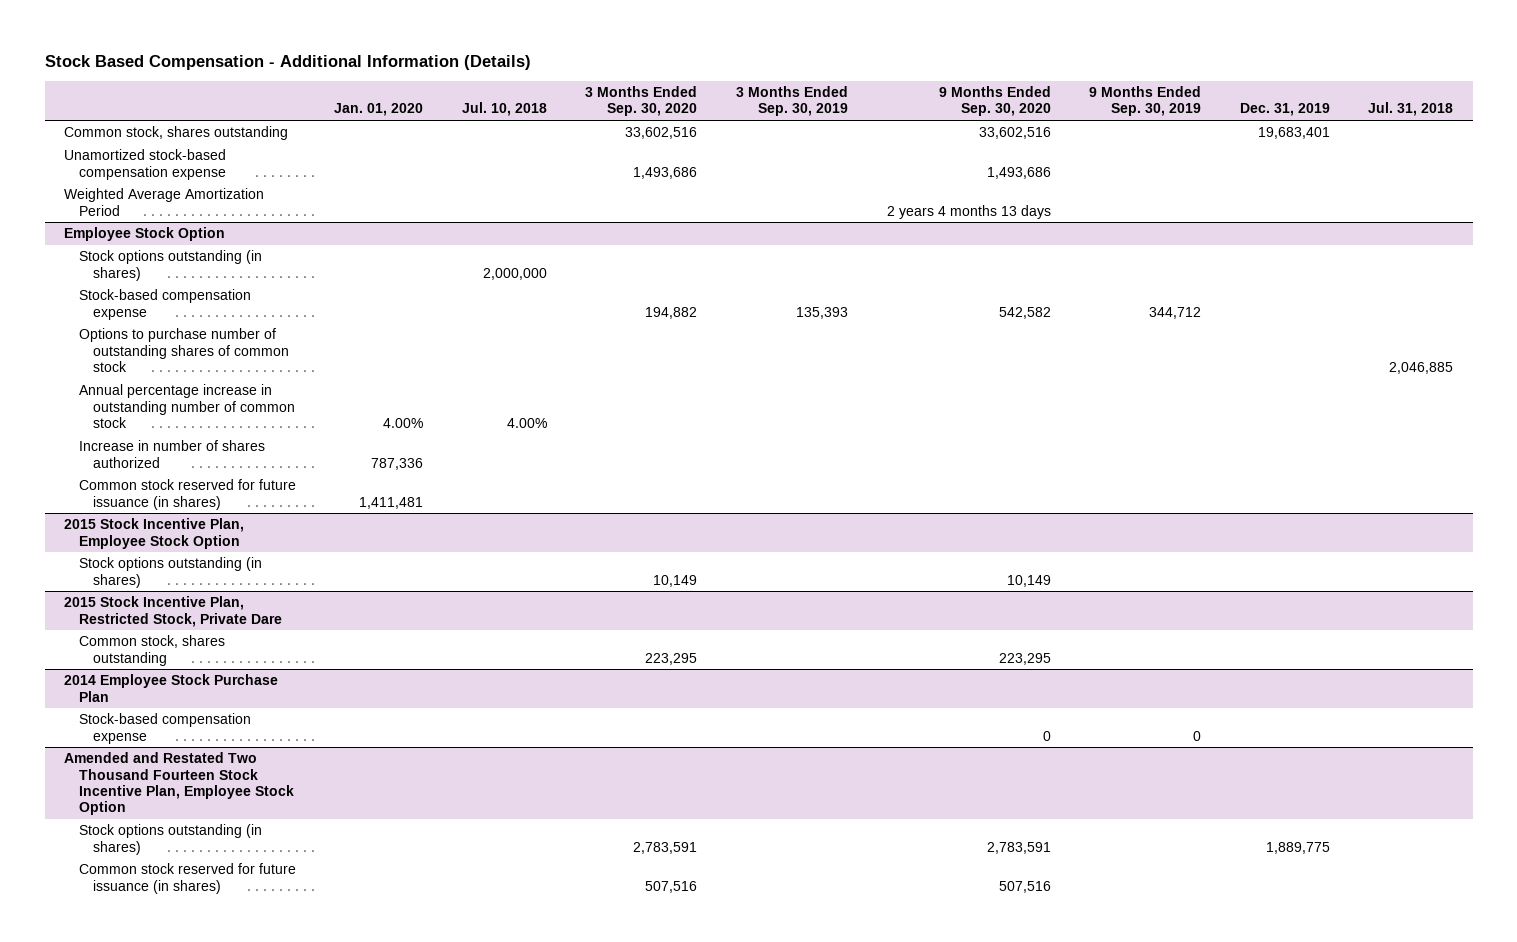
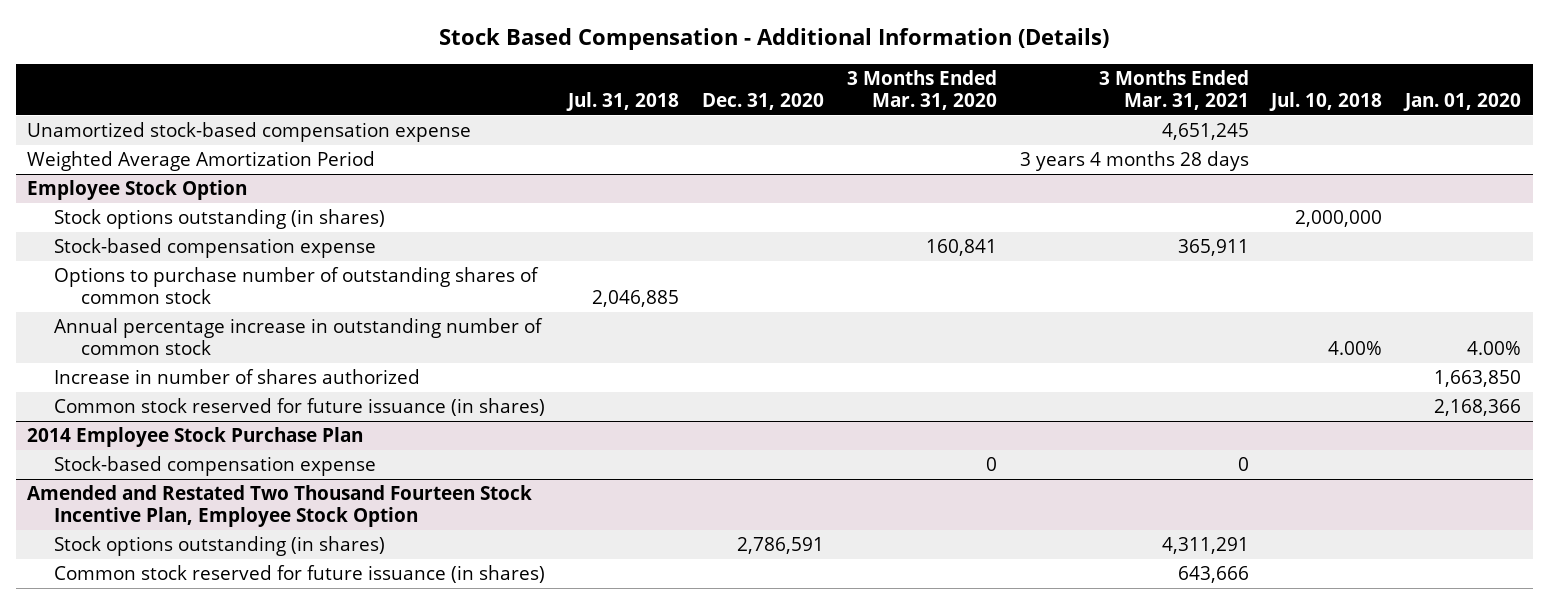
- | Jan. 01, 2020 | Jul. 10, 2018 | 3 Months Ended Sep. 30, 2020 | 3 Months Ended Sep. 30, 2019 | 9 Months Ended Sep. 30, 2020 | 9 Months Ended Sep. 30, 2019 | Dec. 31, 2019 | Jul. 31, 2018
+ | Jul. 31, 2018 | Dec. 31, 2020 | 3 Months Ended Mar. 31, 2020 | 3 Months Ended Mar. 31, 2021 | Jul. 10, 2018 | Jan. 01, 2020
- Common stock, shares outstanding | | | 33,602,516 | | 33,602,516 | | 19,683,401 |
@ Employee Stock Option
- Increase in number of shares authorized | 787,336 | | | | | | |
- Common stock reserved for future issuance (in shares) | 1,411,481 | | | | | | |
- 2015 Stock Incentive Plan, Employee Stock Option
- Stock options outstanding (in shares) | | | 10,149 | | 10,149 | | |
- 2015 Stock Incentive Plan, Restricted Stock, Private Dare
- Common stock, shares outstanding | | | 223,295 | | 223,295 | | |
@ Employee Stock Option
+ Increase in number of shares authorized | | | | | | 1,663,850
+ Common stock reserved for future issuance (in shares) | | | | | | 2,168,366

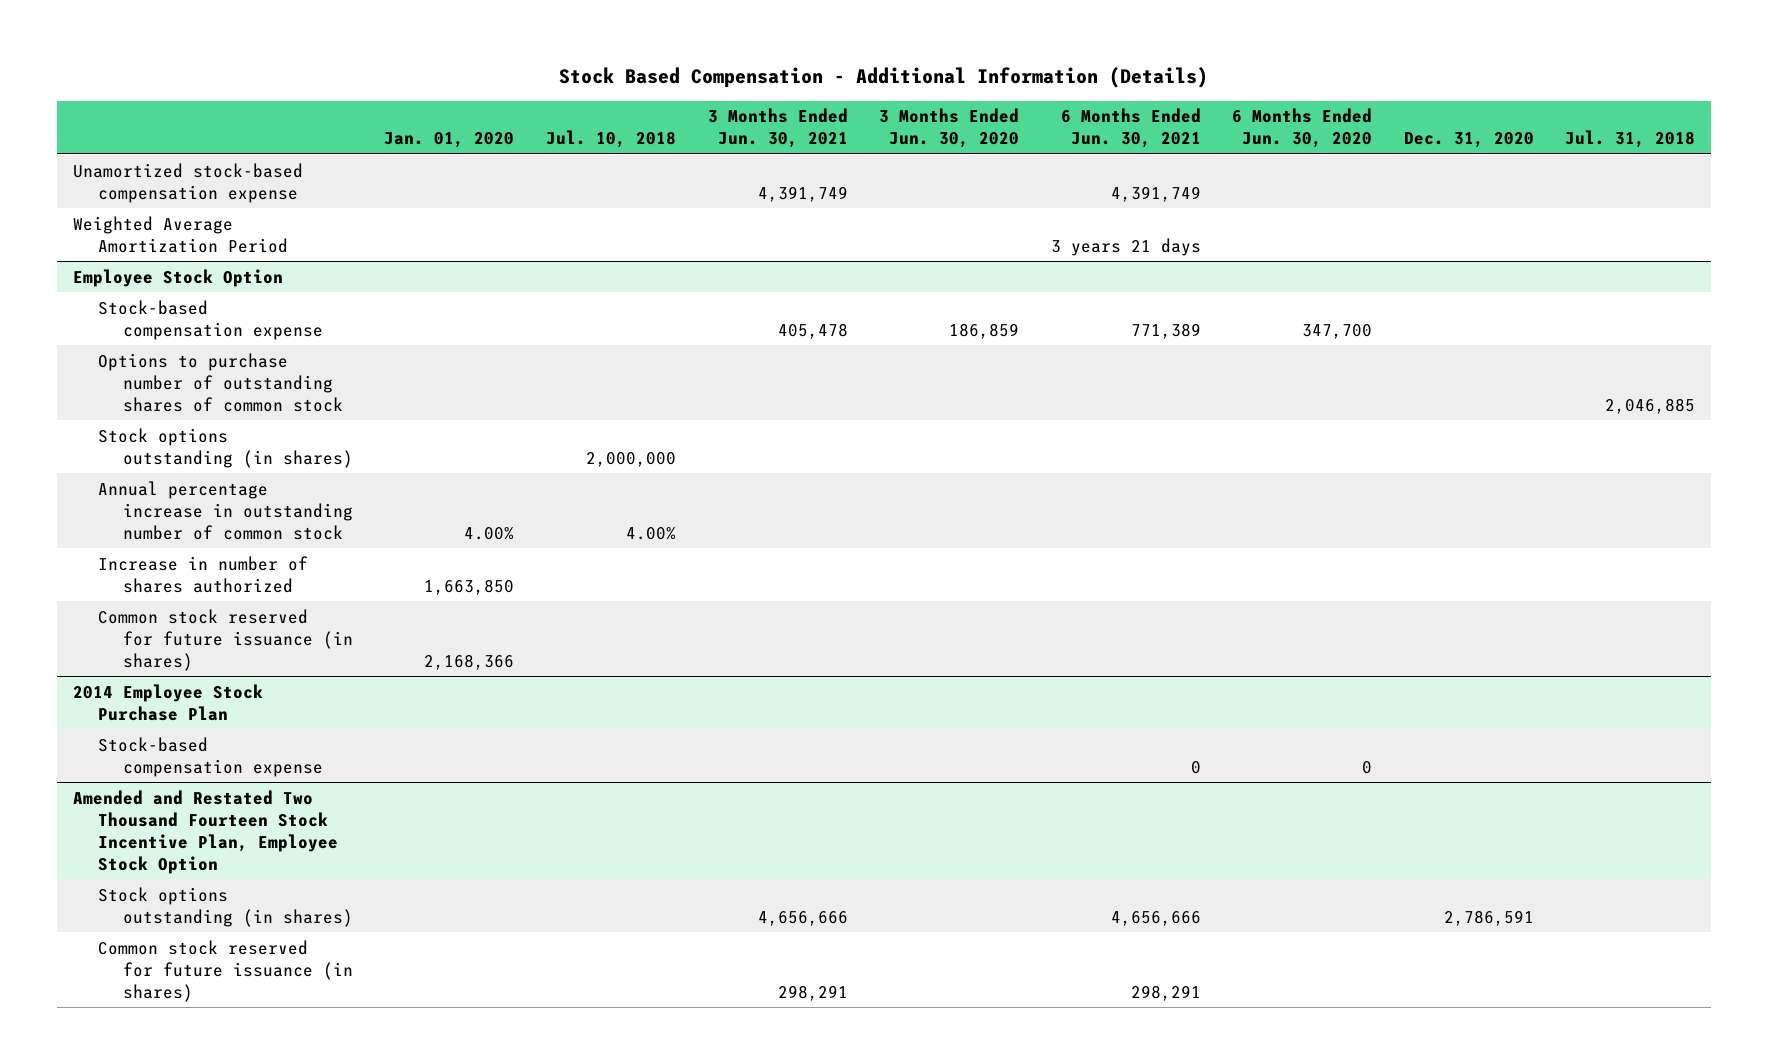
- | Jul. 31, 2018 | Dec. 31, 2020 | 3 Months Ended Mar. 31, 2020 | 3 Months Ended Mar. 31, 2021 | Jul. 10, 2018 | Jan. 01, 2020
+ | Jan. 01, 2020 | Jul. 10, 2018 | 3 Months Ended Jun. 30, 2021 | 3 Months Ended Jun. 30, 2020 | 6 Months Ended Jun. 30, 2021 | 6 Months Ended Jun. 30, 2020 | Dec. 31, 2020 | Jul. 31, 2018
@ Employee Stock Option
moved down: Stock options outstanding (in shares) | | 2,000,000 | | | | | |

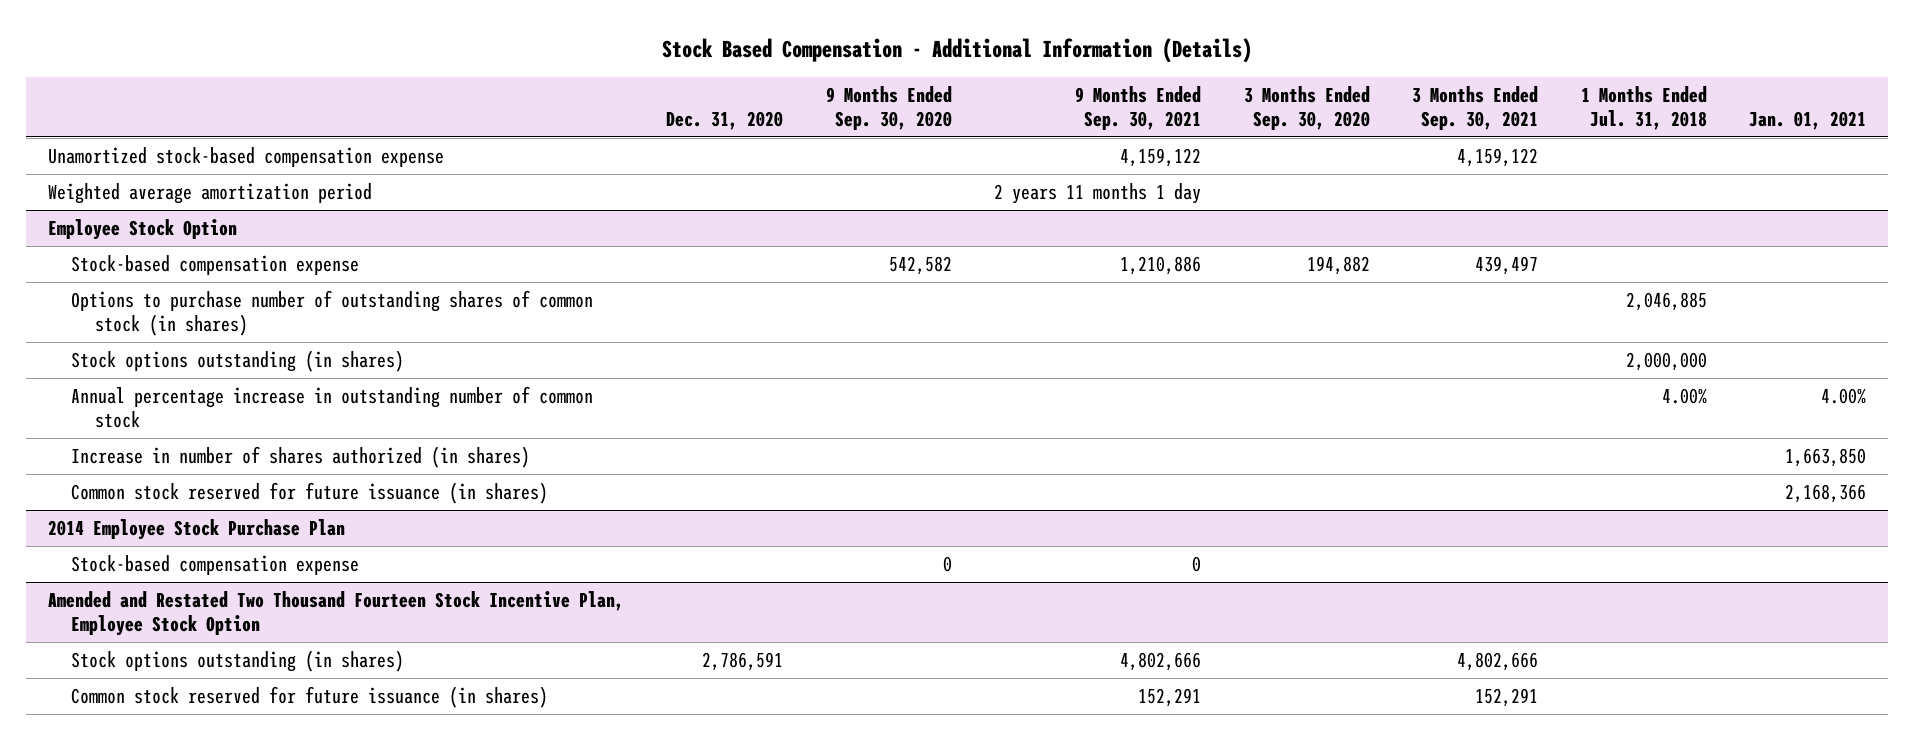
- | Jan. 01, 2020 | Jul. 10, 2018 | 3 Months Ended Jun. 30, 2021 | 3 Months Ended Jun. 30, 2020 | 6 Months Ended Jun. 30, 2021 | 6 Months Ended Jun. 30, 2020 | Dec. 31, 2020 | Jul. 31, 2018
+ | Dec. 31, 2020 | 9 Months Ended Sep. 30, 2020 | 9 Months Ended Sep. 30, 2021 | 3 Months Ended Sep. 30, 2020 | 3 Months Ended Sep. 30, 2021 | 1 Months Ended Jul. 31, 2018 | Jan. 01, 2021
- Weighted Average Amortization Period | | | | | 3 years 21 days | | |
+ Weighted average amortization period | | | 2 years 11 months 1 day | | | |
@ Employee Stock Option
- Options to purchase number of outstanding shares of common stock | | | | | | | | 2,046,885
+ Options to purchase number of outstanding shares of common stock (in shares) | | | | | | 2,046,885 |
- Increase in number of shares authorized | 1,663,850 | | | | | | |
+ Increase in number of shares authorized (in shares) | | | | | | | 1,663,850

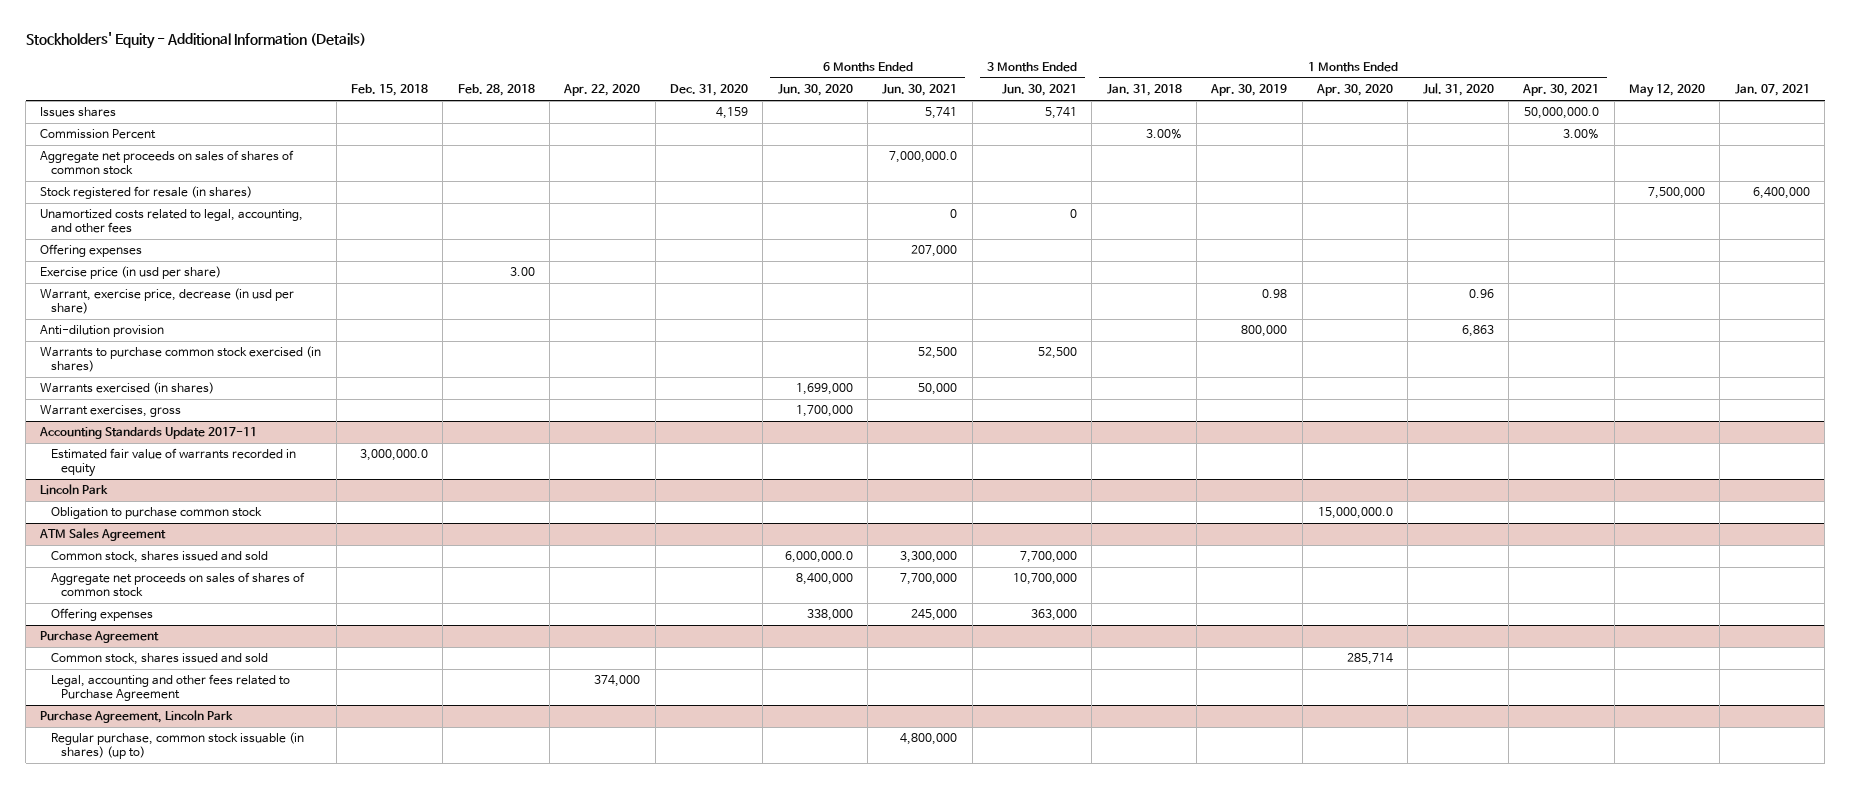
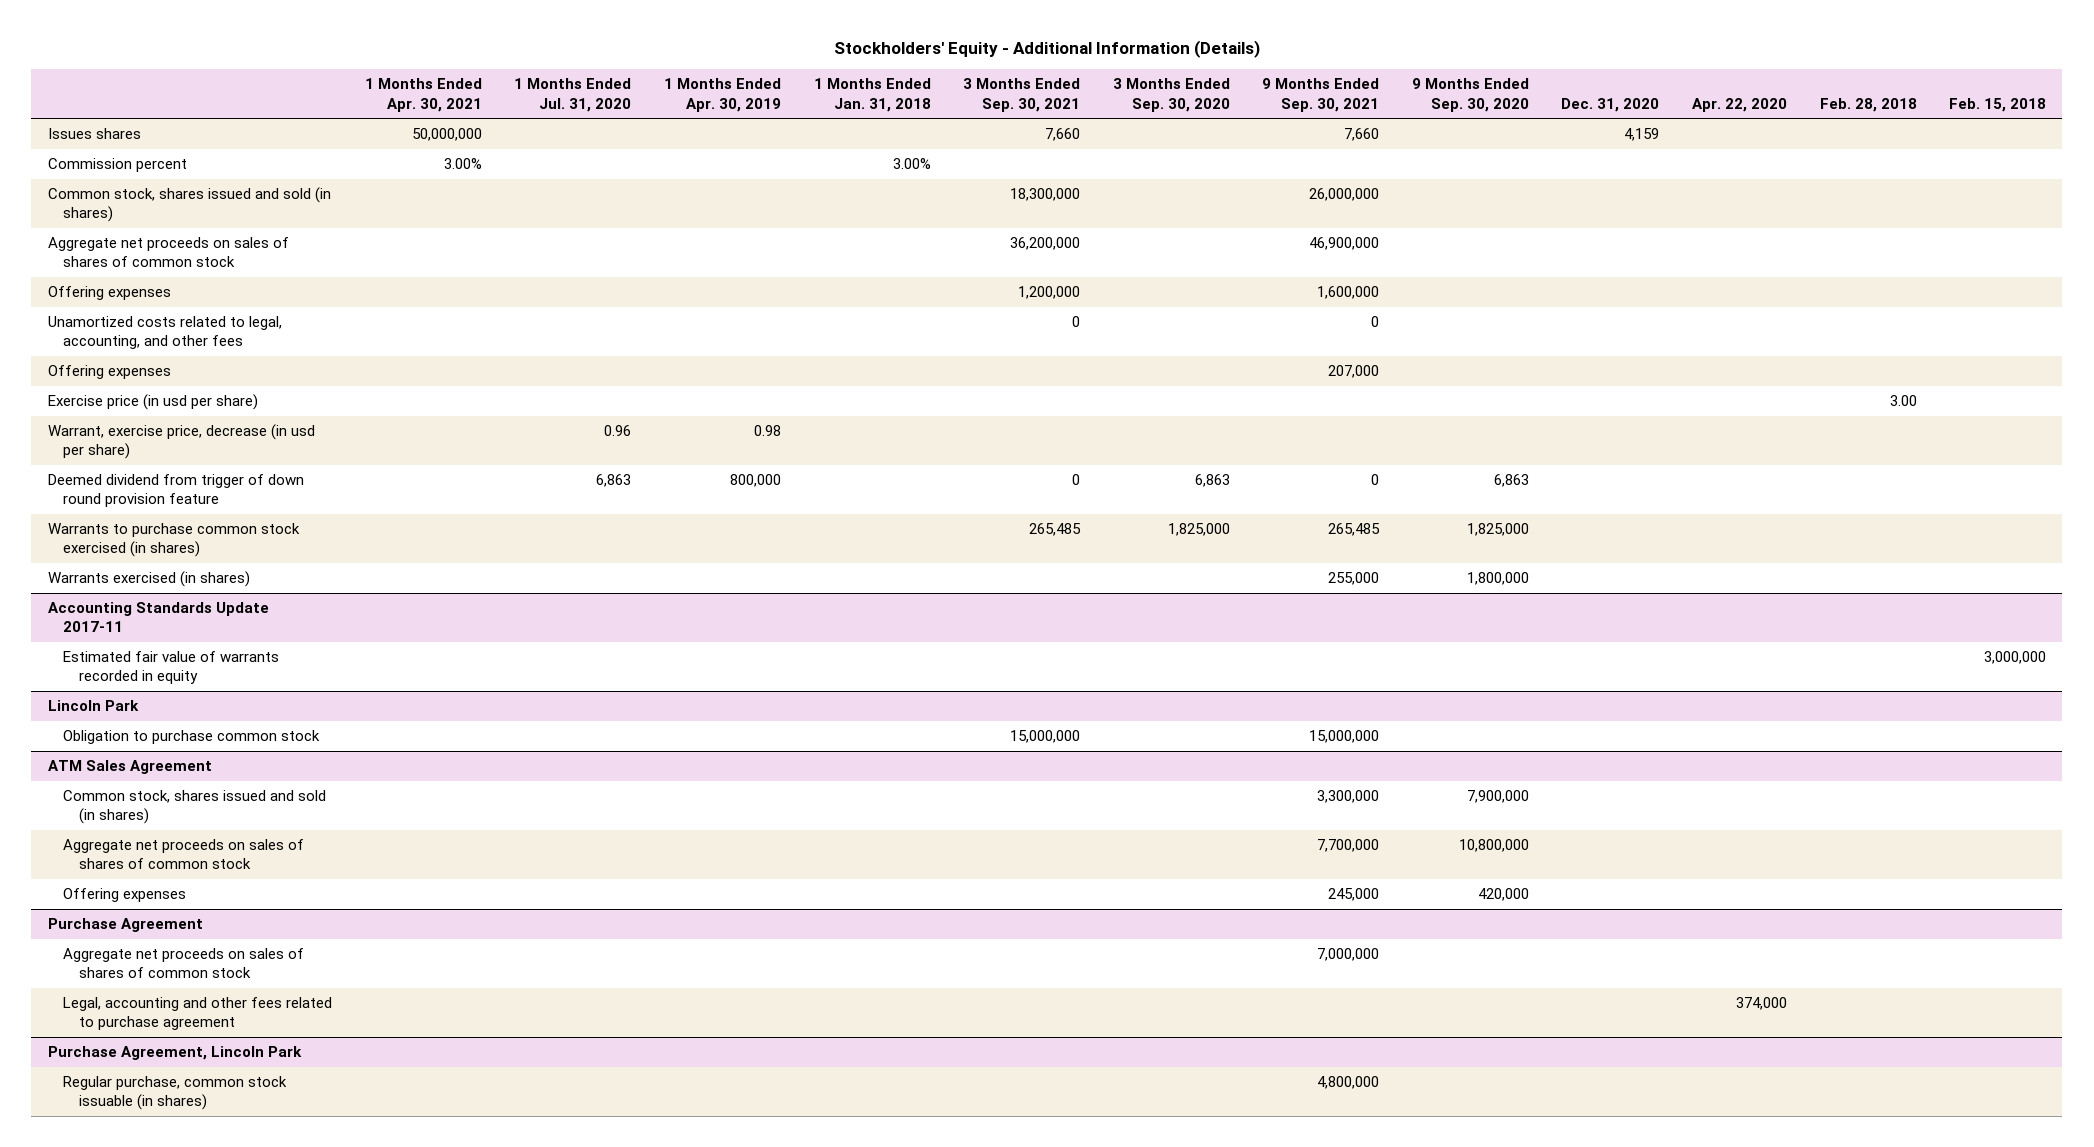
- | Feb. 15, 2018 | Feb. 28, 2018 | Apr. 22, 2020 | Dec. 31, 2020 | 6 Months Ended Jun. 30, 2020 | 6 Months Ended Jun. 30, 2021 | 3 Months Ended Jun. 30, 2021 | 1 Months Ended Jan. 31, 2018 | 1 Months Ended Apr. 30, 2019 | 1 Months Ended Apr. 30, 2020 | 1 Months Ended Jul. 31, 2020 | 1 Months Ended Apr. 30, 2021 | May 12, 2020 | Jan. 07, 2021
+ | 1 Months Ended Apr. 30, 2021 | 1 Months Ended Jul. 31, 2020 | 1 Months Ended Apr. 30, 2019 | 1 Months Ended Jan. 31, 2018 | 3 Months Ended Sep. 30, 2021 | 3 Months Ended Sep. 30, 2020 | 9 Months Ended Sep. 30, 2021 | 9 Months Ended Sep. 30, 2020 | Dec. 31, 2020 | Apr. 22, 2020 | Feb. 28, 2018 | Feb. 15, 2018
- Issues shares | | | | 4,159 | | 5,741 | 5,741 | | | | | 50,000,000.0 | |
- Commission Percent | | | | | | | | 3.00% | | | | 3.00% | |
+ Issues shares | 50,000,000 | | | | 7,660 | | 7,660 | | 4,159 | | |
+ Commission percent | 3.00% | | | 3.00% | | | | | | | |
+ Common stock, shares issued and sold (in shares) | | | | | 18,300,000 | | 26,000,000 | | | | |
- Stock registered for resale (in shares) | | | | | | | | | | | | | 7,500,000 | 6,400,000
+ Offering expenses | | | | | 1,200,000 | | 1,600,000 | | | | |
- Anti-dilution provision | | | | | | | | | 800,000 | | 6,863 | | |
+ Deemed dividend from trigger of down round provision feature | | 6,863 | 800,000 | | 0 | 6,863 | 0 | 6,863 | | | |
- Warrant exercises, gross | | | | | 1,700,000 | | | | | | | | |
@ Accounting Standards Update 2017-11
- Estimated fair value of warrants recorded in equity | 3,000,000.0 | | | | | | | | | | | | |
+ Estimated fair value of warrants recorded in equity | | | | | | | | | | | | 3,000,000
@ ATM Sales Agreement
- Common stock, shares issued and sold | | | | | 6,000,000.0 | 3,300,000 | 7,700,000 | | | | | | |
+ Common stock, shares issued and sold (in shares) | | | | | | | 3,300,000 | 7,900,000 | | | |
@ Purchase Agreement
- Common stock, shares issued and sold | | | | | | | | | | 285,714 | | | |
- Legal, accounting and other fees related to Purchase Agreement | | | 374,000 | | | | | | | | | | |
+ Aggregate net proceeds on sales of shares of common stock | | | | | | | 7,000,000 | | | | |
+ Legal, accounting and other fees related to purchase agreement | | | | | | | | | | 374,000 | |
@ Purchase Agreement, Lincoln Park
- Regular purchase, common stock issuable (in shares) (up to) | | | | | | 4,800,000 | | | | | | | |
+ Regular purchase, common stock issuable (in shares) | | | | | | | 4,800,000 | | | | |

